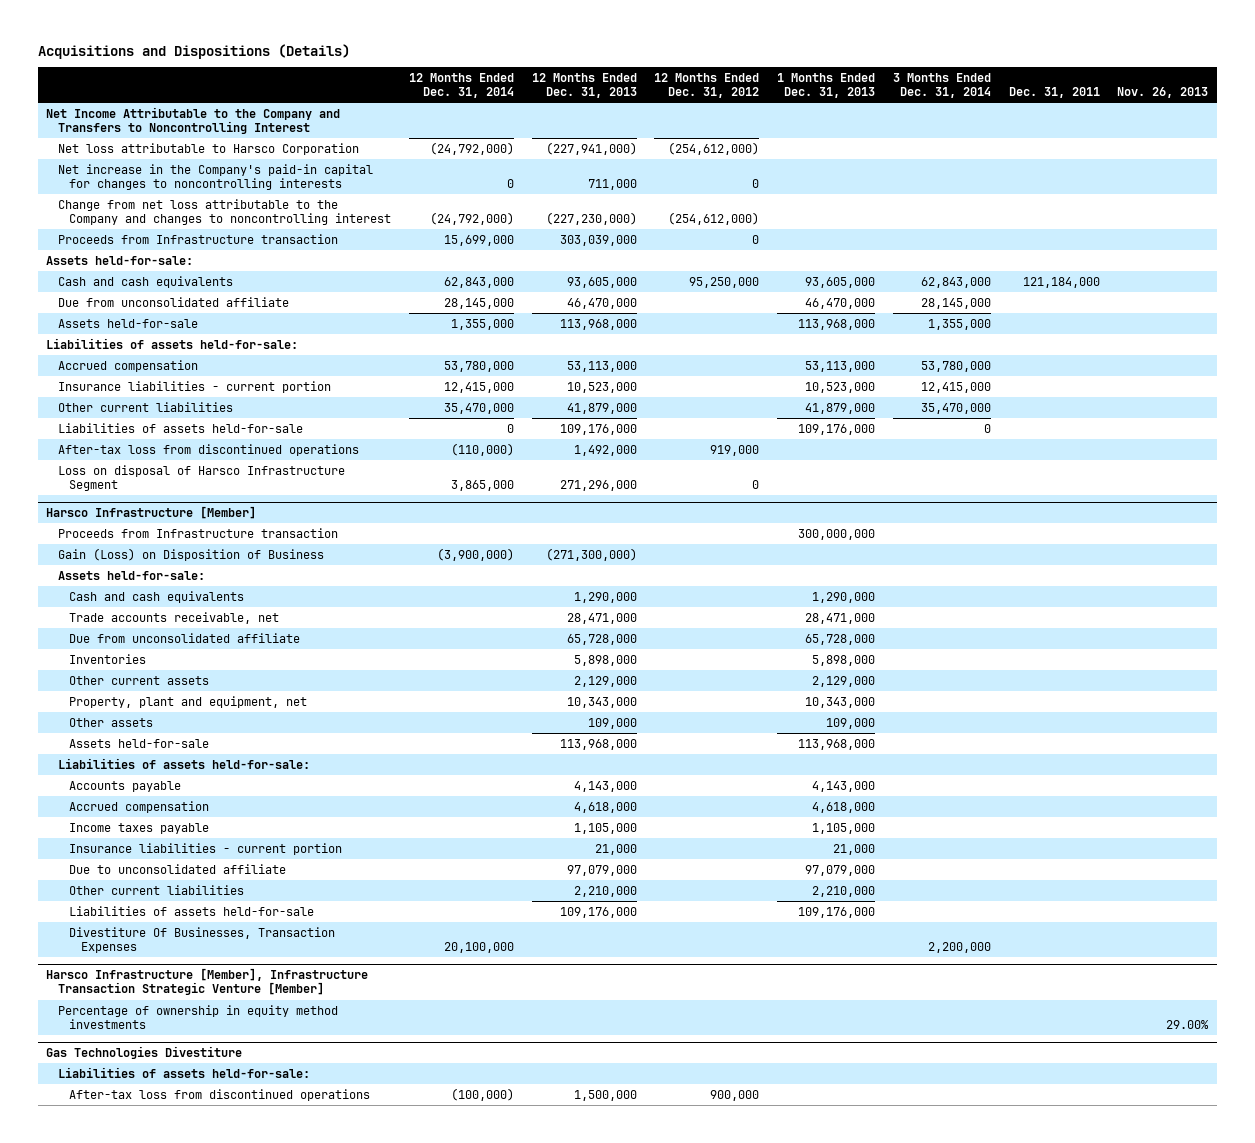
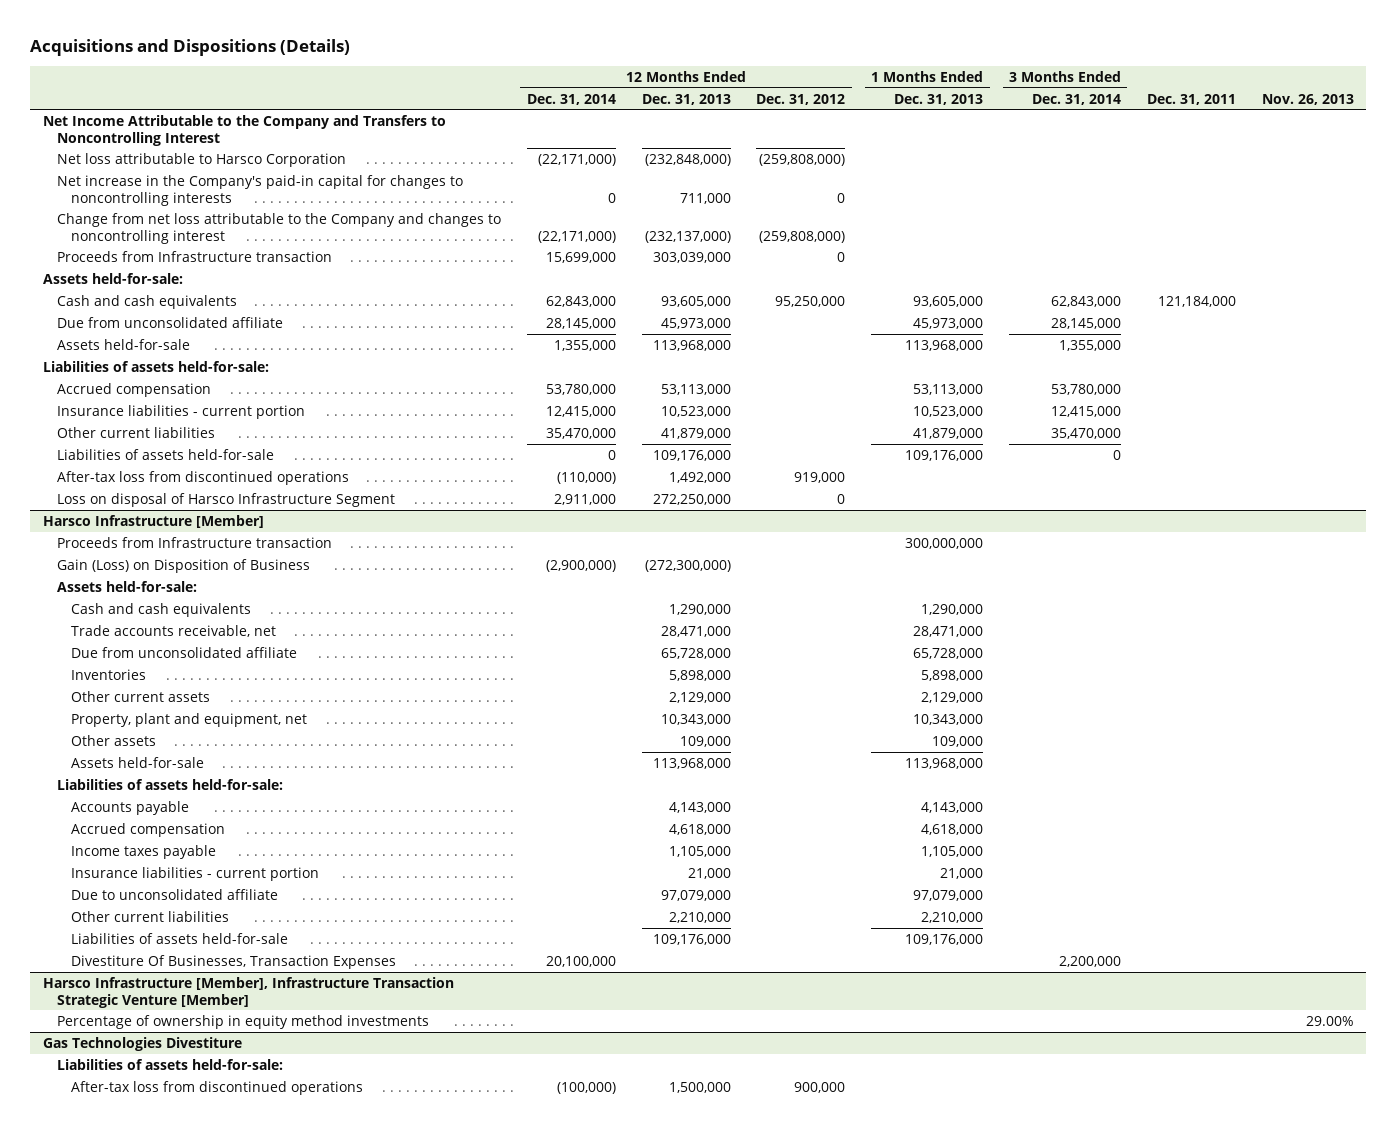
- Net loss attributable to Harsco Corporation | (24,792,000) | (227,941,000) | (254,612,000) | | | |
+ Net loss attributable to Harsco Corporation | (22,171,000) | (232,848,000) | (259,808,000) | | | |
- Change from net loss attributable to the Company and changes to noncontrolling interest | (24,792,000) | (227,230,000) | (254,612,000) | | | |
+ Change from net loss attributable to the Company and changes to noncontrolling interest | (22,171,000) | (232,137,000) | (259,808,000) | | | |
- Due from unconsolidated affiliate | 28,145,000 | 46,470,000 | | 46,470,000 | 28,145,000 | |
+ Due from unconsolidated affiliate | 28,145,000 | 45,973,000 | | 45,973,000 | 28,145,000 | |
- Loss on disposal of Harsco Infrastructure Segment | 3,865,000 | 271,296,000 | 0 | | | |
+ Loss on disposal of Harsco Infrastructure Segment | 2,911,000 | 272,250,000 | 0 | | | |
@ Harsco Infrastructure [Member]
- Gain (Loss) on Disposition of Business | (3,900,000) | (271,300,000) | | | | |
+ Gain (Loss) on Disposition of Business | (2,900,000) | (272,300,000) | | | | |

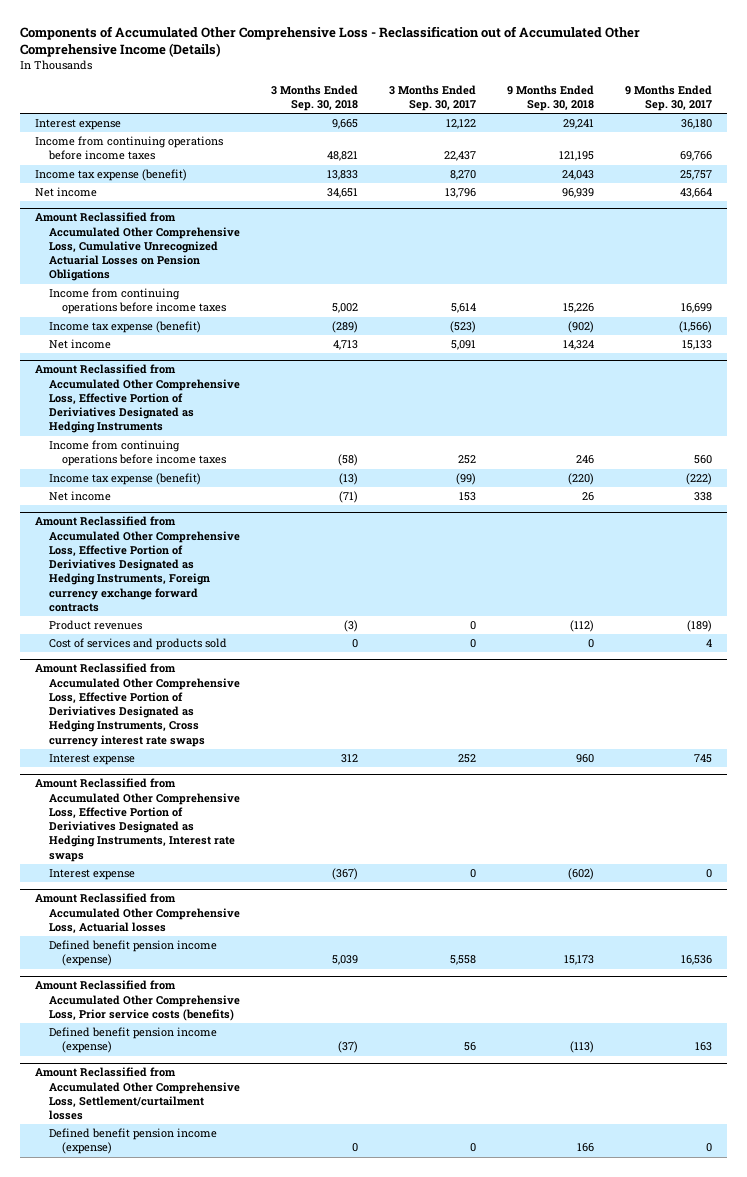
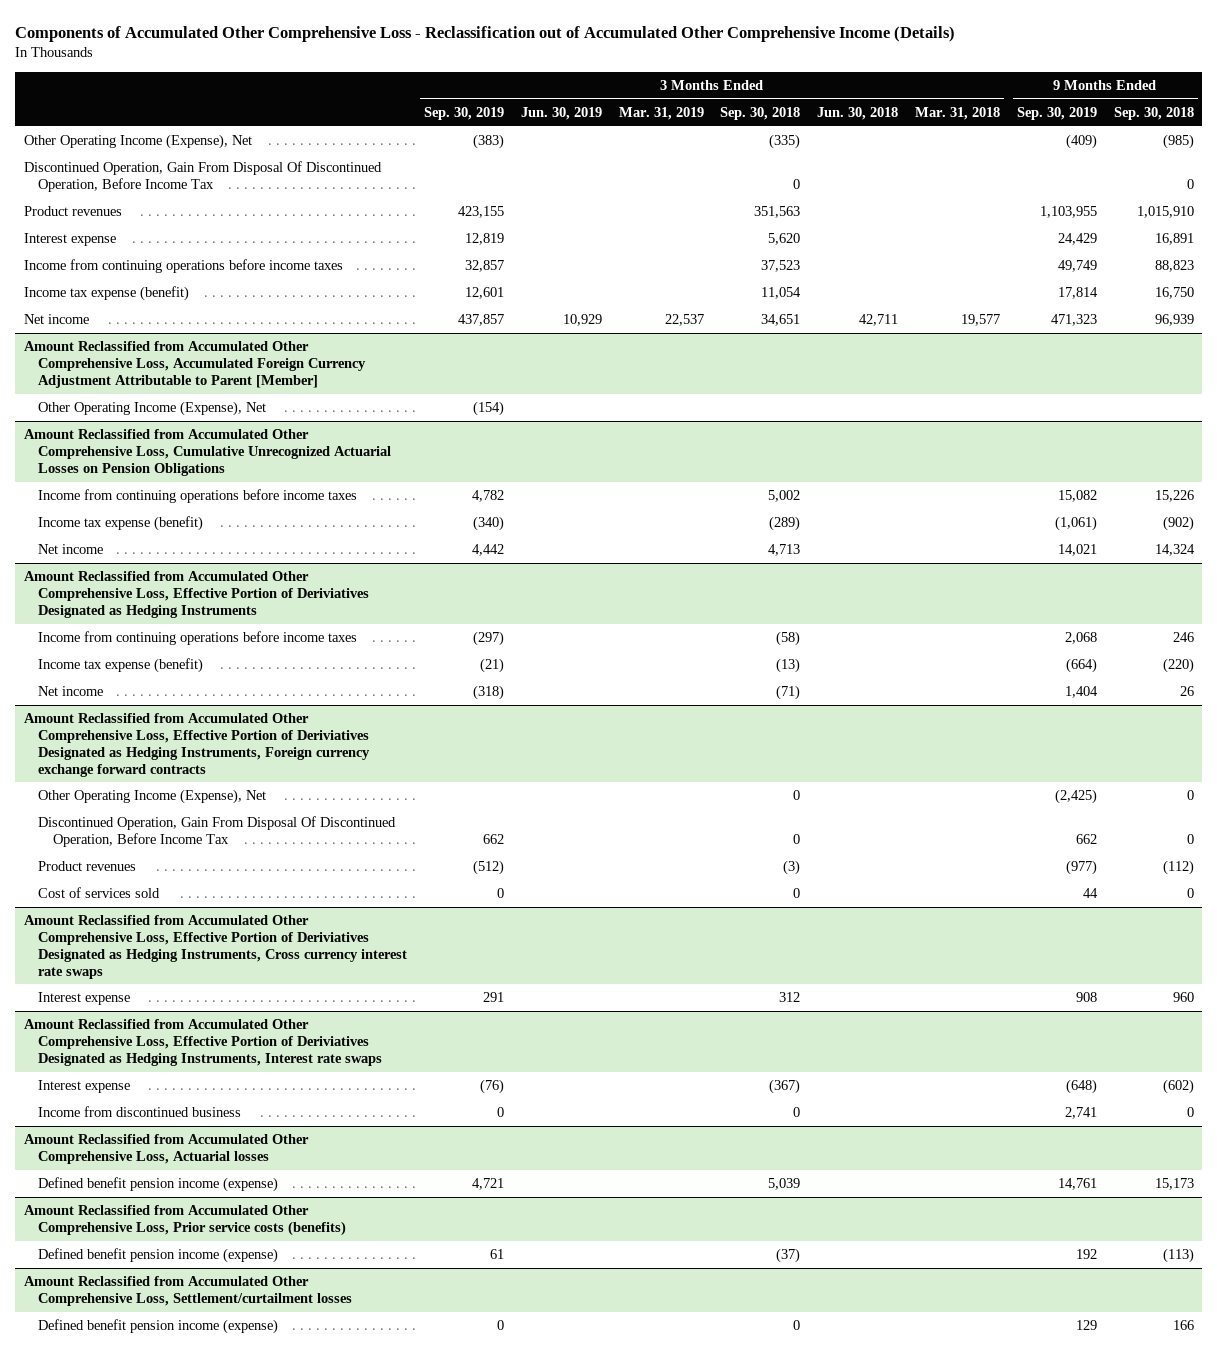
- | 3 Months Ended Sep. 30, 2018 | 3 Months Ended Sep. 30, 2017 | 9 Months Ended Sep. 30, 2018 | 9 Months Ended Sep. 30, 2017
+ | 3 Months Ended Sep. 30, 2019 | 3 Months Ended Jun. 30, 2019 | 3 Months Ended Mar. 31, 2019 | 3 Months Ended Sep. 30, 2018 | 3 Months Ended Jun. 30, 2018 | 3 Months Ended Mar. 31, 2018 | 9 Months Ended Sep. 30, 2019 | 9 Months Ended Sep. 30, 2018
- Interest expense | 9,665 | 12,122 | 29,241 | 36,180
- Income from continuing operations before income taxes | 48,821 | 22,437 | 121,195 | 69,766
- Income tax expense (benefit) | 13,833 | 8,270 | 24,043 | 25,757
+ Other Operating Income (Expense), Net | (383) | | | (335) | | | (409) | (985)
+ Discontinued Operation, Gain From Disposal Of Discontinued Operation, Before Income Tax | | | | 0 | | | | 0
+ Product revenues | 423,155 | | | 351,563 | | | 1,103,955 | 1,015,910
+ Interest expense | 12,819 | | | 5,620 | | | 24,429 | 16,891
+ Income from continuing operations before income taxes | 32,857 | | | 37,523 | | | 49,749 | 88,823
+ Income tax expense (benefit) | 12,601 | | | 11,054 | | | 17,814 | 16,750
+ Amount Reclassified from Accumulated Other Comprehensive Loss, Accumulated Foreign Currency Adjustment Attributable to Parent [Member]
+ Other Operating Income (Expense), Net | (154) | | | | | | |
@ Amount Reclassified from Accumulated Other Comprehensive Loss, Effective Portion of Deriviatives Designated as Hedging Instruments, Foreign currency exchange forward contracts
+ Other Operating Income (Expense), Net | | | | 0 | | | (2,425) | 0
+ Discontinued Operation, Gain From Disposal Of Discontinued Operation, Before Income Tax | 662 | | | 0 | | | 662 | 0
- Cost of services and products sold | 0 | 0 | 0 | 4
+ Cost of services sold | 0 | | | 0 | | | 44 | 0
@ Amount Reclassified from Accumulated Other Comprehensive Loss, Effective Portion of Deriviatives Designated as Hedging Instruments, Interest rate swaps
+ Income from discontinued business | 0 | | | 0 | | | 2,741 | 0

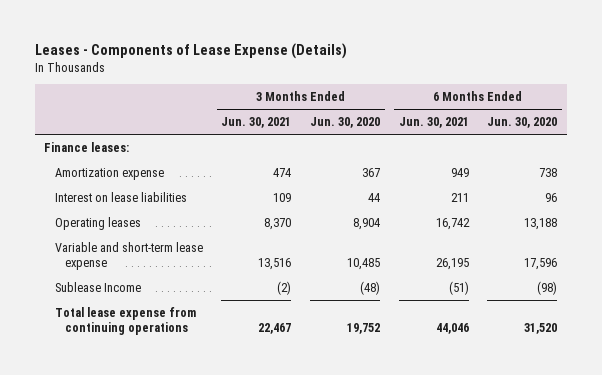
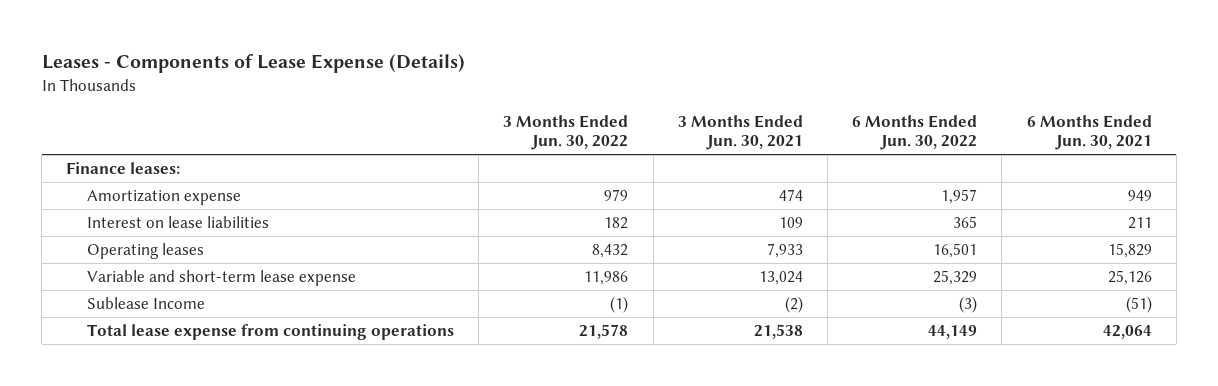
- | 3 Months Ended Jun. 30, 2021 | 3 Months Ended Jun. 30, 2020 | 6 Months Ended Jun. 30, 2021 | 6 Months Ended Jun. 30, 2020
+ | 3 Months Ended Jun. 30, 2022 | 3 Months Ended Jun. 30, 2021 | 6 Months Ended Jun. 30, 2022 | 6 Months Ended Jun. 30, 2021
- Operating leases | 8,370 | 8,904 | 16,742 | 13,188
- Variable and short-term lease expense | 13,516 | 10,485 | 26,195 | 17,596
+ Operating leases | 8,432 | 7,933 | 16,501 | 15,829
+ Variable and short-term lease expense | 11,986 | 13,024 | 25,329 | 25,126
- Total lease expense from continuing operations | 22,467 | 19,752 | 44,046 | 31,520
+ Total lease expense from continuing operations | 21,578 | 21,538 | 44,149 | 42,064

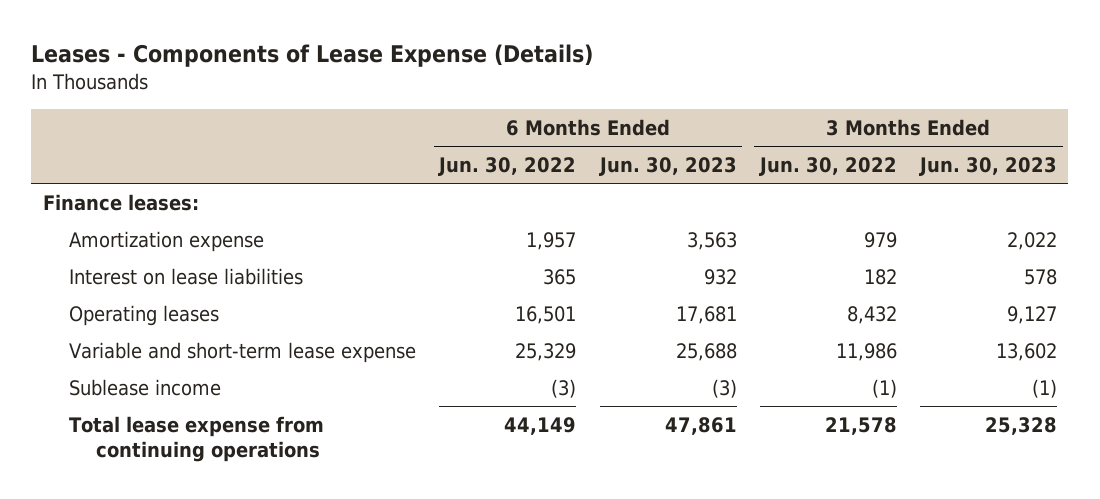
- | 3 Months Ended Jun. 30, 2022 | 3 Months Ended Jun. 30, 2021 | 6 Months Ended Jun. 30, 2022 | 6 Months Ended Jun. 30, 2021
+ | 6 Months Ended Jun. 30, 2022 | 6 Months Ended Jun. 30, 2023 | 3 Months Ended Jun. 30, 2022 | 3 Months Ended Jun. 30, 2023
- Sublease Income | (1) | (2) | (3) | (51)
+ Sublease income | (3) | (3) | (1) | (1)

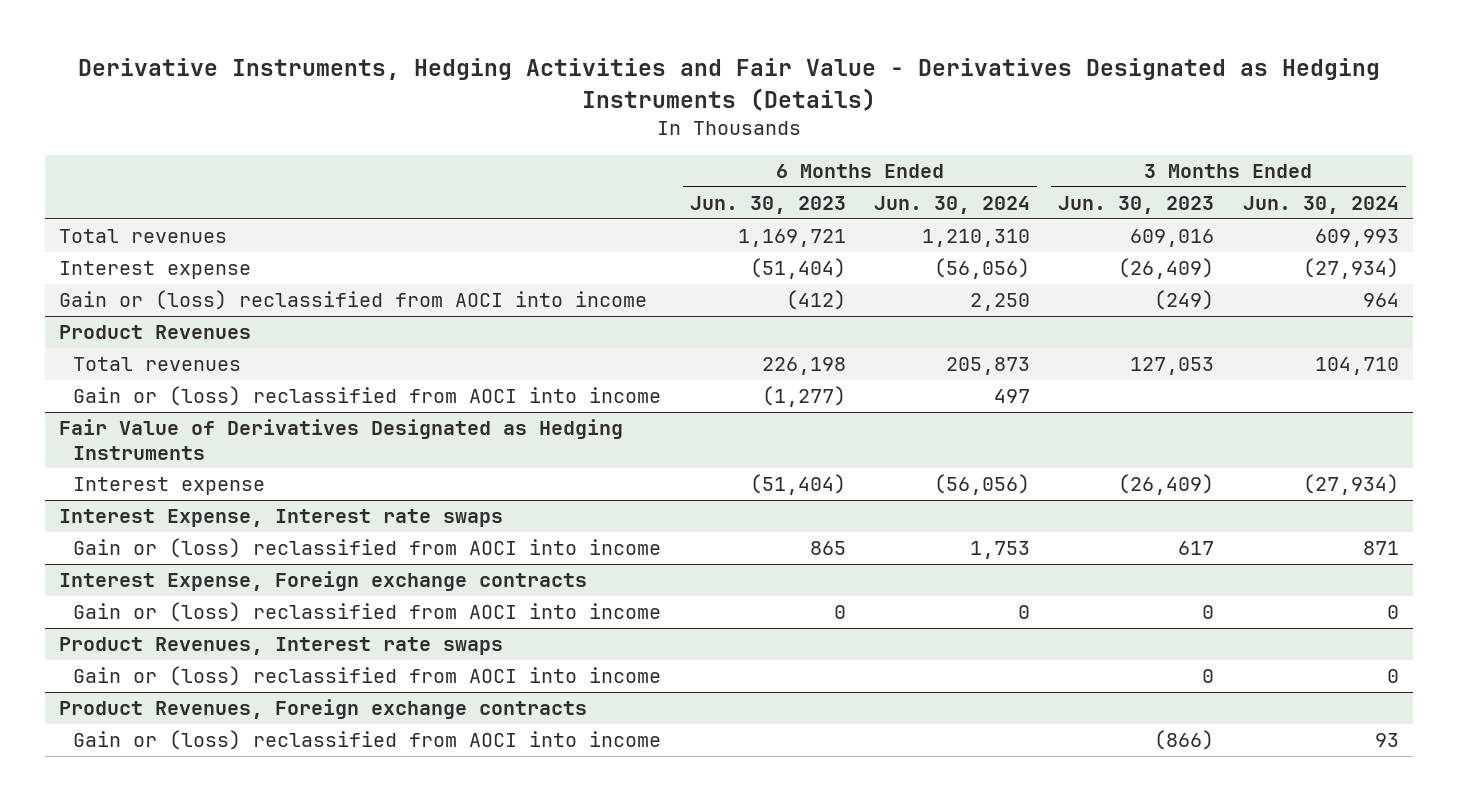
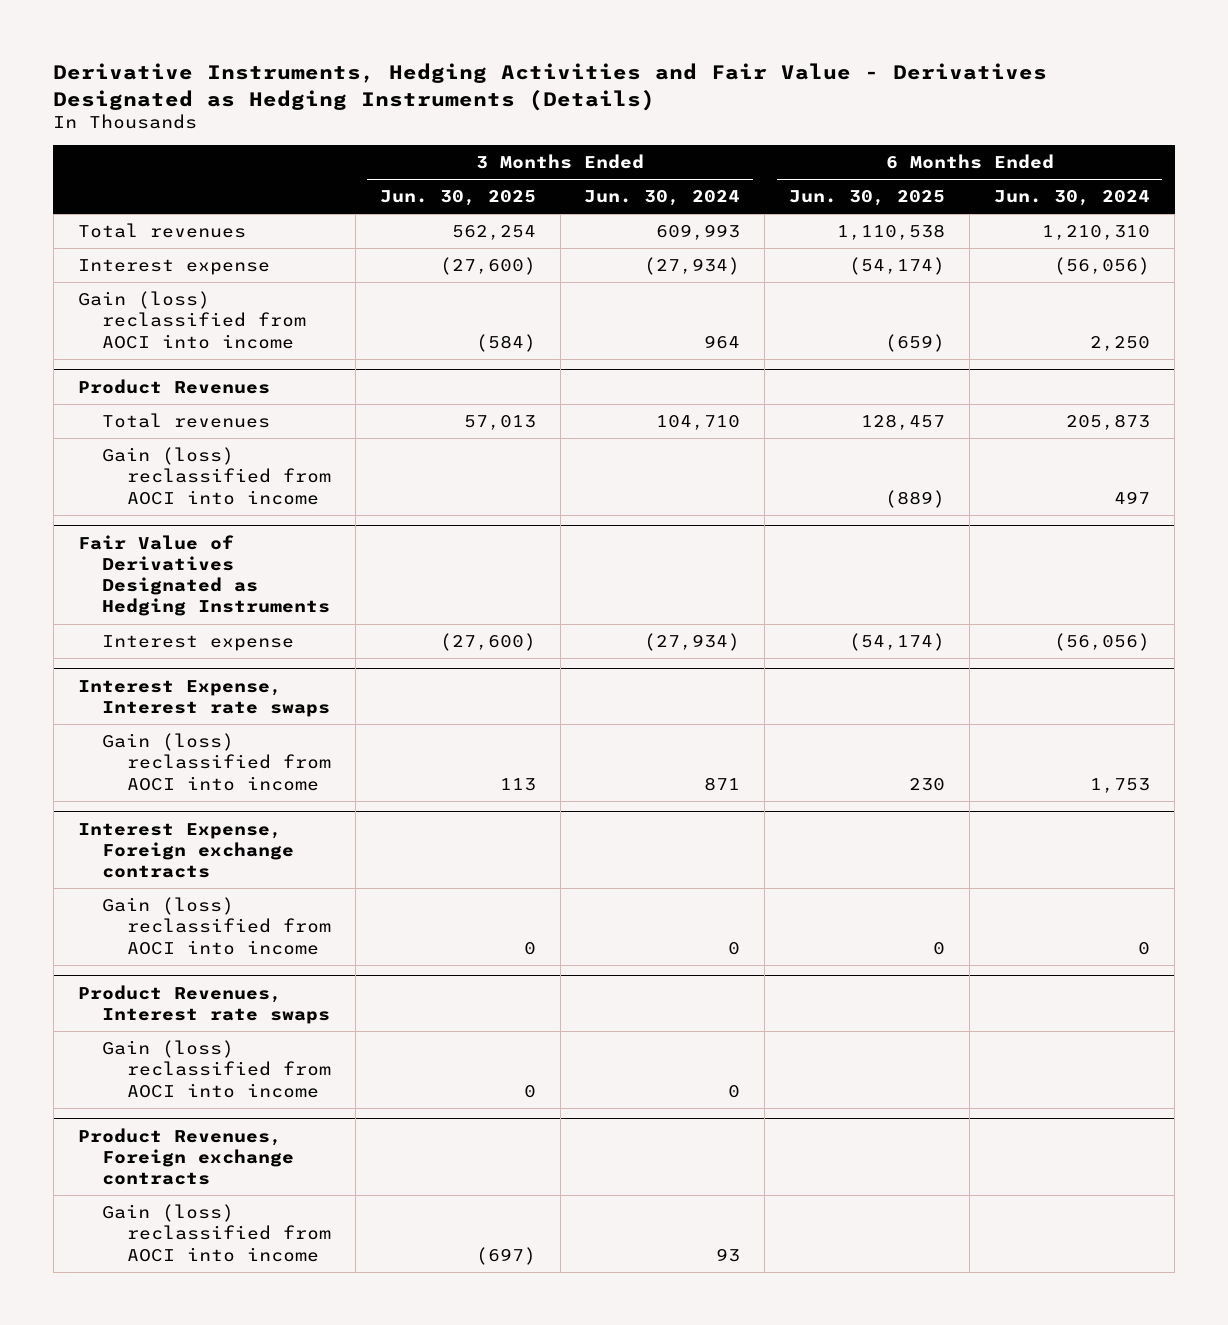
- | 6 Months Ended Jun. 30, 2023 | 6 Months Ended Jun. 30, 2024 | 3 Months Ended Jun. 30, 2023 | 3 Months Ended Jun. 30, 2024
+ | 3 Months Ended Jun. 30, 2025 | 3 Months Ended Jun. 30, 2024 | 6 Months Ended Jun. 30, 2025 | 6 Months Ended Jun. 30, 2024
- Gain or (loss) reclassified from AOCI into income | (412) | 2,250 | (249) | 964
+ Gain (loss) reclassified from AOCI into income | (584) | 964 | (659) | 2,250
@ Product Revenues
- Gain or (loss) reclassified from AOCI into income | (1,277) | 497 | |
+ Gain (loss) reclassified from AOCI into income | | | (889) | 497
@ Interest Expense, Interest rate swaps
- Gain or (loss) reclassified from AOCI into income | 865 | 1,753 | 617 | 871
+ Gain (loss) reclassified from AOCI into income | 113 | 871 | 230 | 1,753
@ Interest Expense, Foreign exchange contracts
- Gain or (loss) reclassified from AOCI into income | 0 | 0 | 0 | 0
+ Gain (loss) reclassified from AOCI into income | 0 | 0 | 0 | 0
@ Product Revenues, Interest rate swaps
- Gain or (loss) reclassified from AOCI into income | | | 0 | 0
+ Gain (loss) reclassified from AOCI into income | 0 | 0 | |
@ Product Revenues, Foreign exchange contracts
- Gain or (loss) reclassified from AOCI into income | | | (866) | 93
+ Gain (loss) reclassified from AOCI into income | (697) | 93 | |

